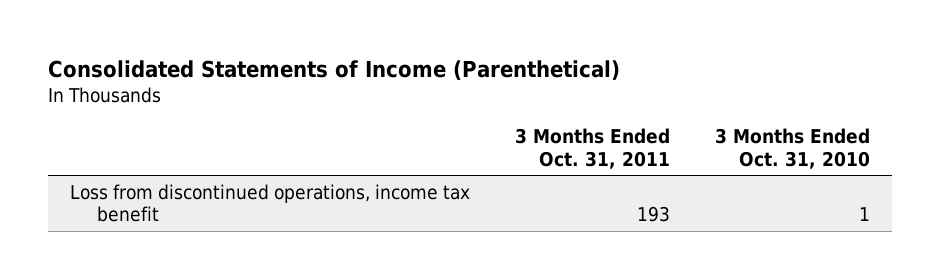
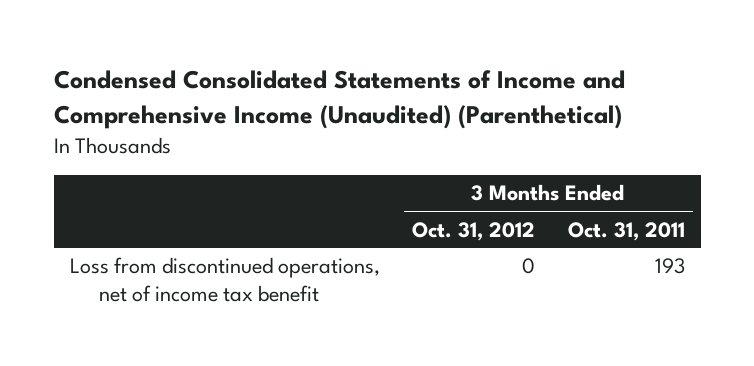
- Consolidated Statements of Income (Parenthetical)
+ Condensed Consolidated Statements of Income and Comprehensive Income (Unaudited) (Parenthetical)
- | 3 Months Ended Oct. 31, 2011 | 3 Months Ended Oct. 31, 2010
+ | 3 Months Ended Oct. 31, 2012 | 3 Months Ended Oct. 31, 2011
- Loss from discontinued operations, income tax benefit | 193 | 1
+ Loss from discontinued operations, net of income tax benefit | 0 | 193

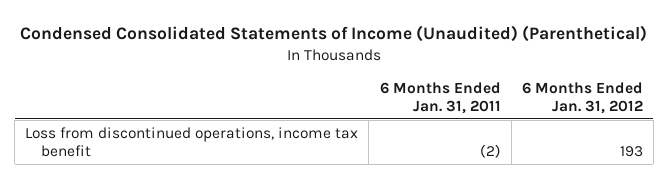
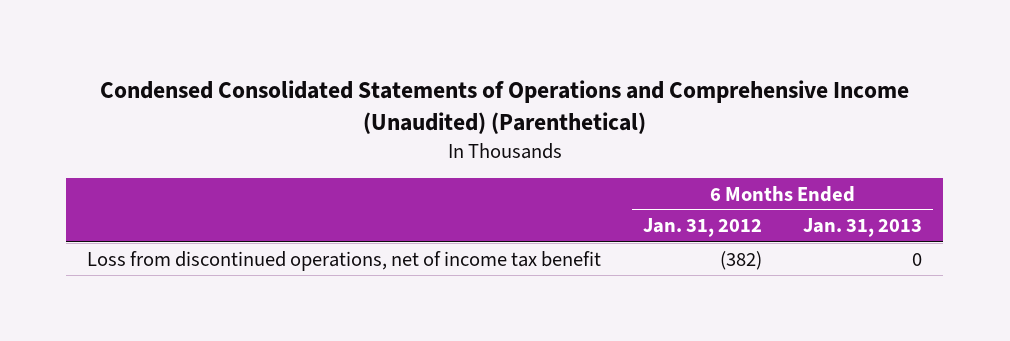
- Condensed Consolidated Statements of Income (Unaudited) (Parenthetical)
+ Condensed Consolidated Statements of Operations and Comprehensive Income (Unaudited) (Parenthetical)
- | 6 Months Ended Jan. 31, 2011 | 6 Months Ended Jan. 31, 2012
+ | 6 Months Ended Jan. 31, 2012 | 6 Months Ended Jan. 31, 2013
- Loss from discontinued operations, income tax benefit | (2) | 193
+ Loss from discontinued operations, net of income tax benefit | (382) | 0

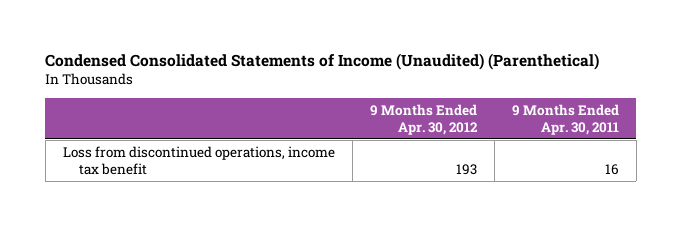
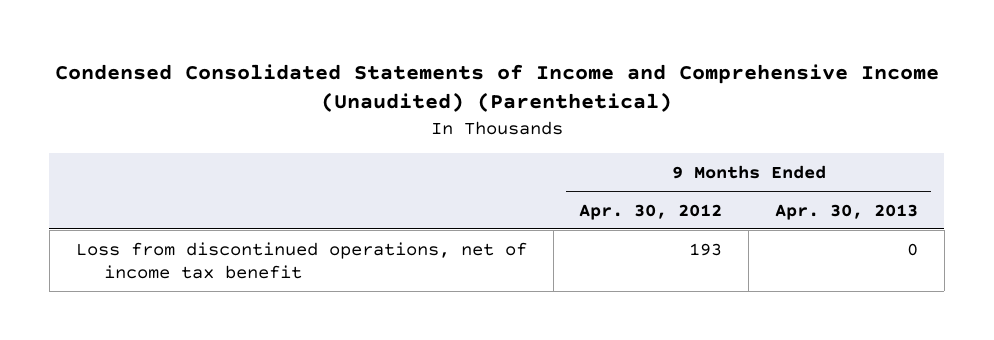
- Condensed Consolidated Statements of Income (Unaudited) (Parenthetical)
+ Condensed Consolidated Statements of Income and Comprehensive Income (Unaudited) (Parenthetical)
- | 9 Months Ended Apr. 30, 2012 | 9 Months Ended Apr. 30, 2011
+ | 9 Months Ended Apr. 30, 2012 | 9 Months Ended Apr. 30, 2013
- Loss from discontinued operations, income tax benefit | 193 | 16
+ Loss from discontinued operations, net of income tax benefit | 193 | 0

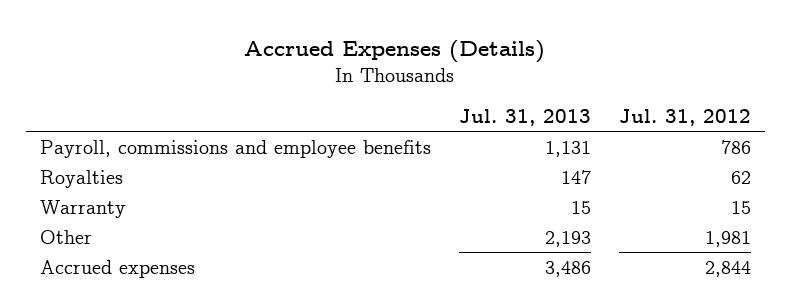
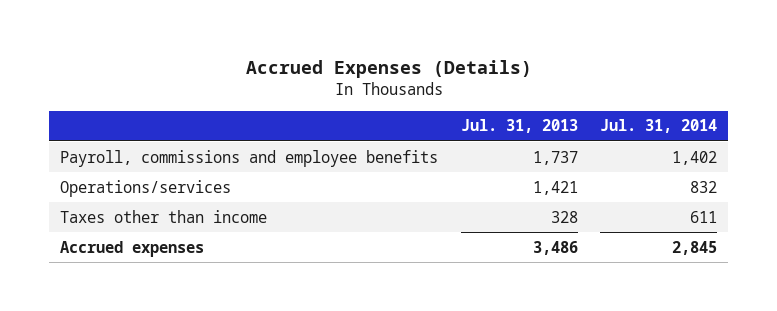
- | Jul. 31, 2013 | Jul. 31, 2012
+ | Jul. 31, 2013 | Jul. 31, 2014
- Payroll, commissions and employee benefits | 1,131 | 786
- Royalties | 147 | 62
- Warranty | 15 | 15
- Other | 2,193 | 1,981
+ Payroll, commissions and employee benefits | 1,737 | 1,402
+ Operations/services | 1,421 | 832
+ Taxes other than income | 328 | 611

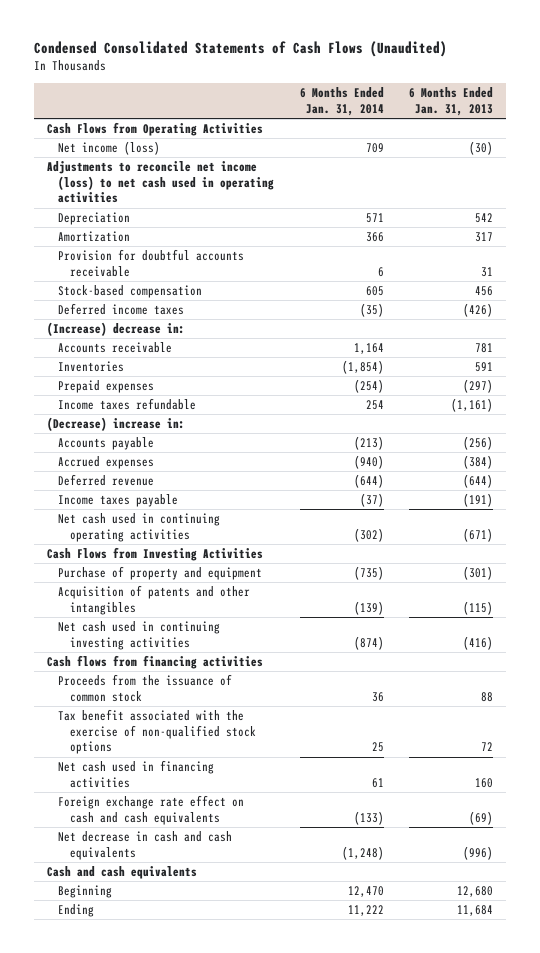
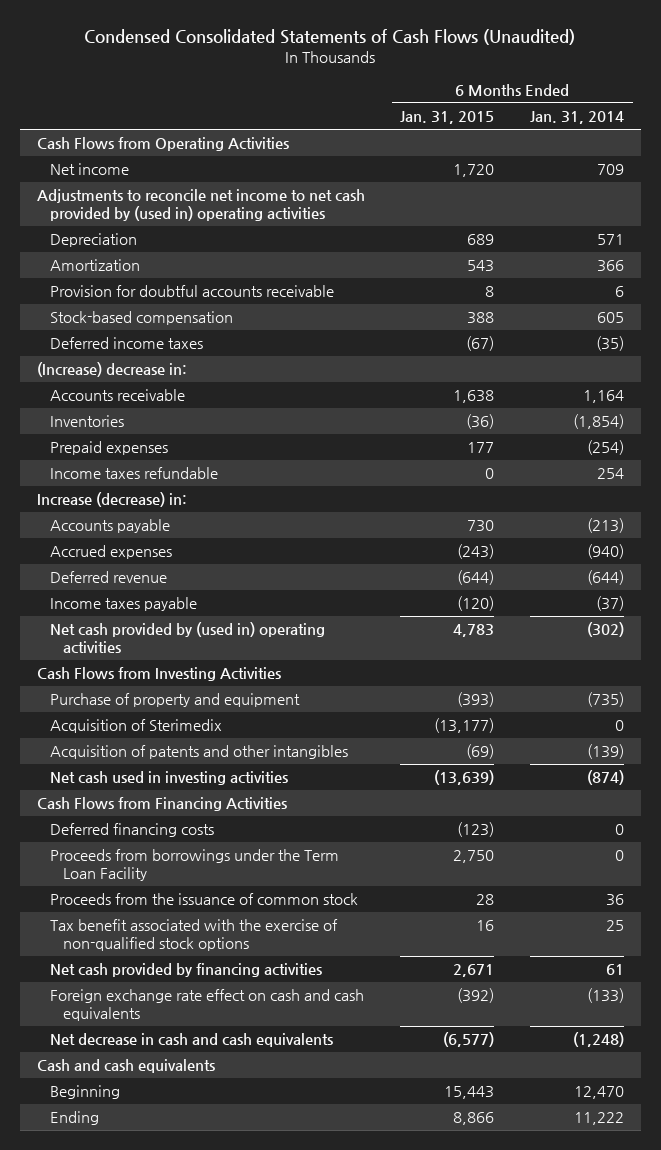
- | 6 Months Ended Jan. 31, 2014 | 6 Months Ended Jan. 31, 2013
+ | 6 Months Ended Jan. 31, 2015 | 6 Months Ended Jan. 31, 2014
- Net income (loss) | 709 | (30)
- Adjustments to reconcile net income (loss) to net cash used in operating activities
+ Net income | 1,720 | 709
+ Adjustments to reconcile net income to net cash provided by (used in) operating activities
- (Decrease) increase in:
+ Increase (decrease) in:
- Net cash used in continuing operating activities | (302) | (671)
+ Net cash provided by (used in) operating activities | 4,783 | (302)
+ Acquisition of Sterimedix | (13,177) | 0
- Net cash used in continuing investing activities | (874) | (416)
- Cash flows from financing activities
+ Net cash used in investing activities | (13,639) | (874)
+ Cash Flows from Financing Activities
+ Deferred financing costs | (123) | 0
+ Proceeds from borrowings under the Term Loan Facility | 2,750 | 0
- Net cash used in financing activities | 61 | 160
+ Net cash provided by financing activities | 2,671 | 61

